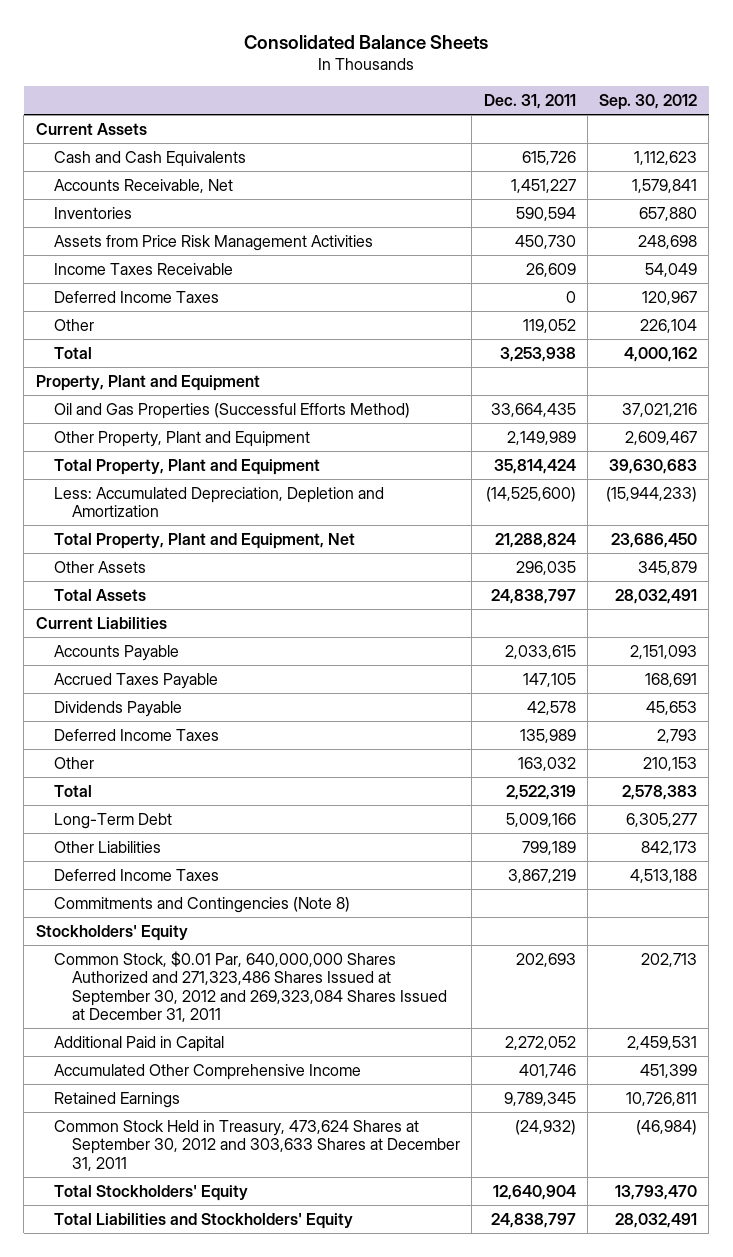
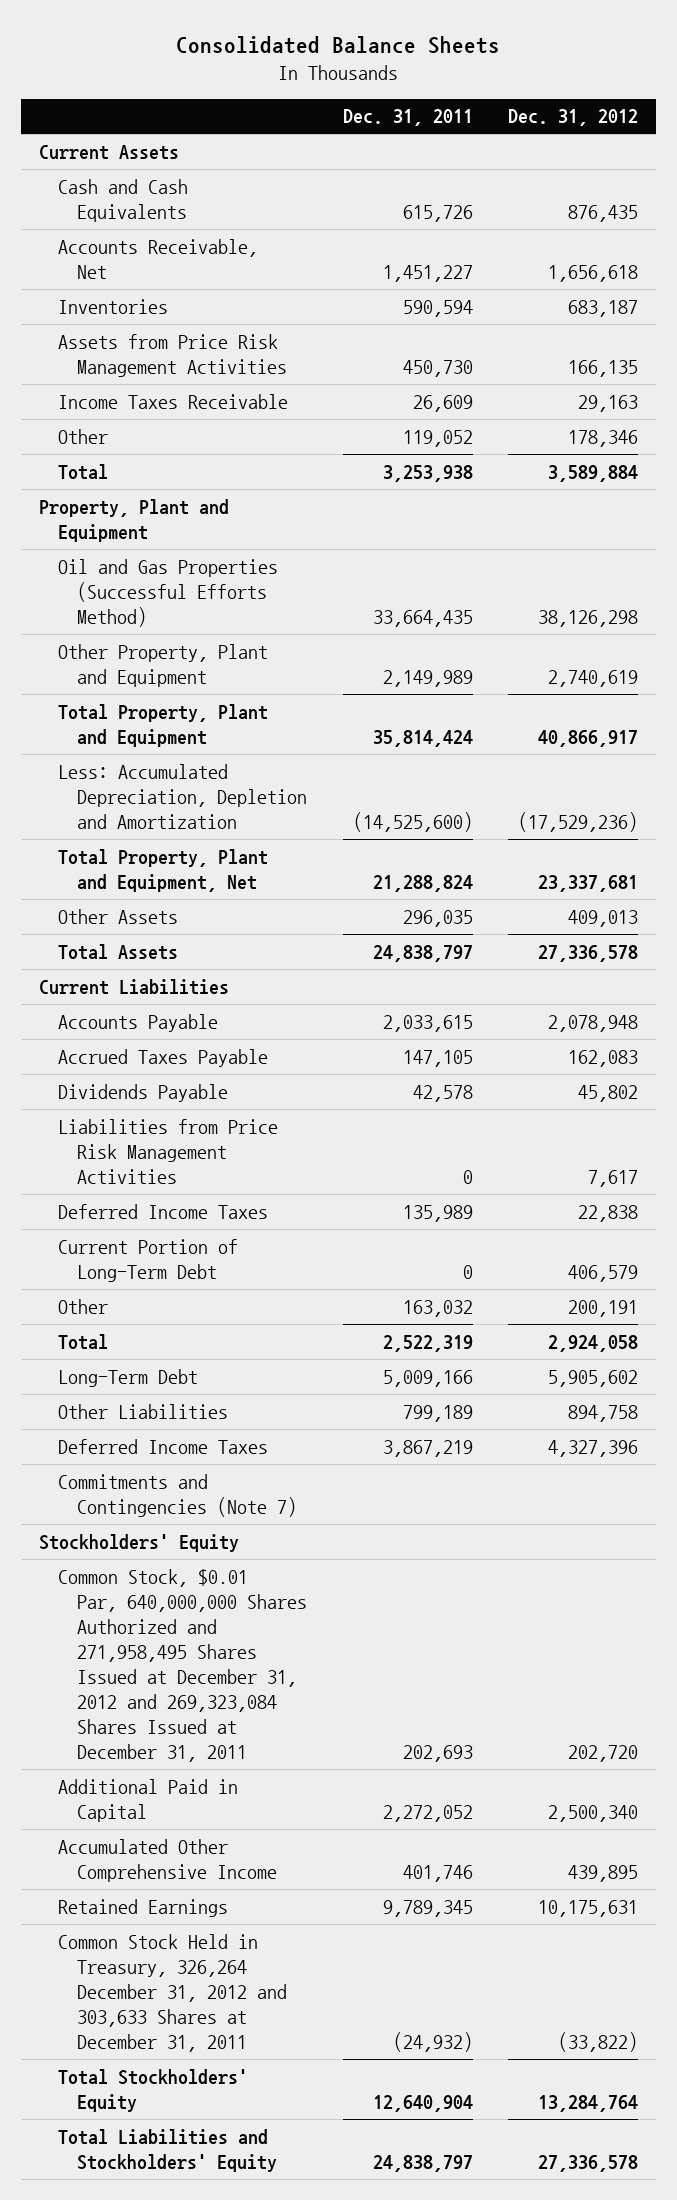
- | Dec. 31, 2011 | Sep. 30, 2012
+ | Dec. 31, 2011 | Dec. 31, 2012
- Deferred Income Taxes | 0 | 120,967
+ Liabilities from Price Risk Management Activities | 0 | 7,617
+ Current Portion of Long-Term Debt | 0 | 406,579
- Commitments and Contingencies (Note 8)
+ Commitments and Contingencies (Note 7)
- Common Stock, $0.01 Par, 640,000,000 Shares Authorized and 271,323,486 Shares Issued at September 30, 2012 and 269,323,084 Shares Issued at December 31, 2011 | 202,693 | 202,713
+ Common Stock, $0.01 Par, 640,000,000 Shares Authorized and 271,958,495 Shares Issued at December 31, 2012 and 269,323,084 Shares Issued at December 31, 2011 | 202,693 | 202,720
- Common Stock Held in Treasury, 473,624 Shares at September 30, 2012 and 303,633 Shares at December 31, 2011 | (24,932) | (46,984)
+ Common Stock Held in Treasury, 326,264 December 31, 2012 and 303,633 Shares at December 31, 2011 | (24,932) | (33,822)

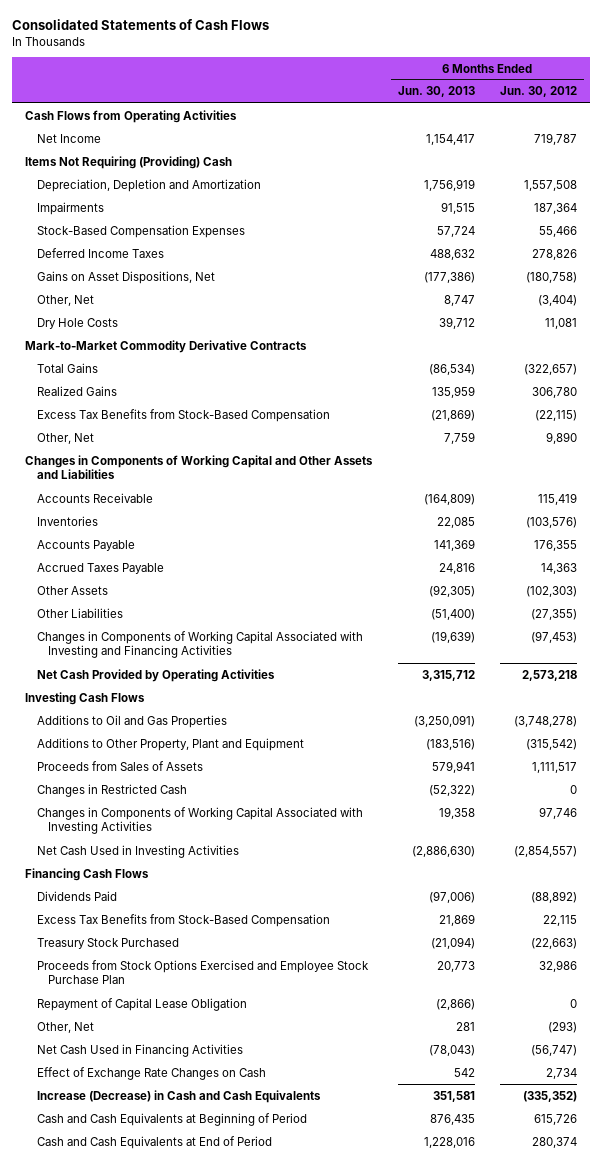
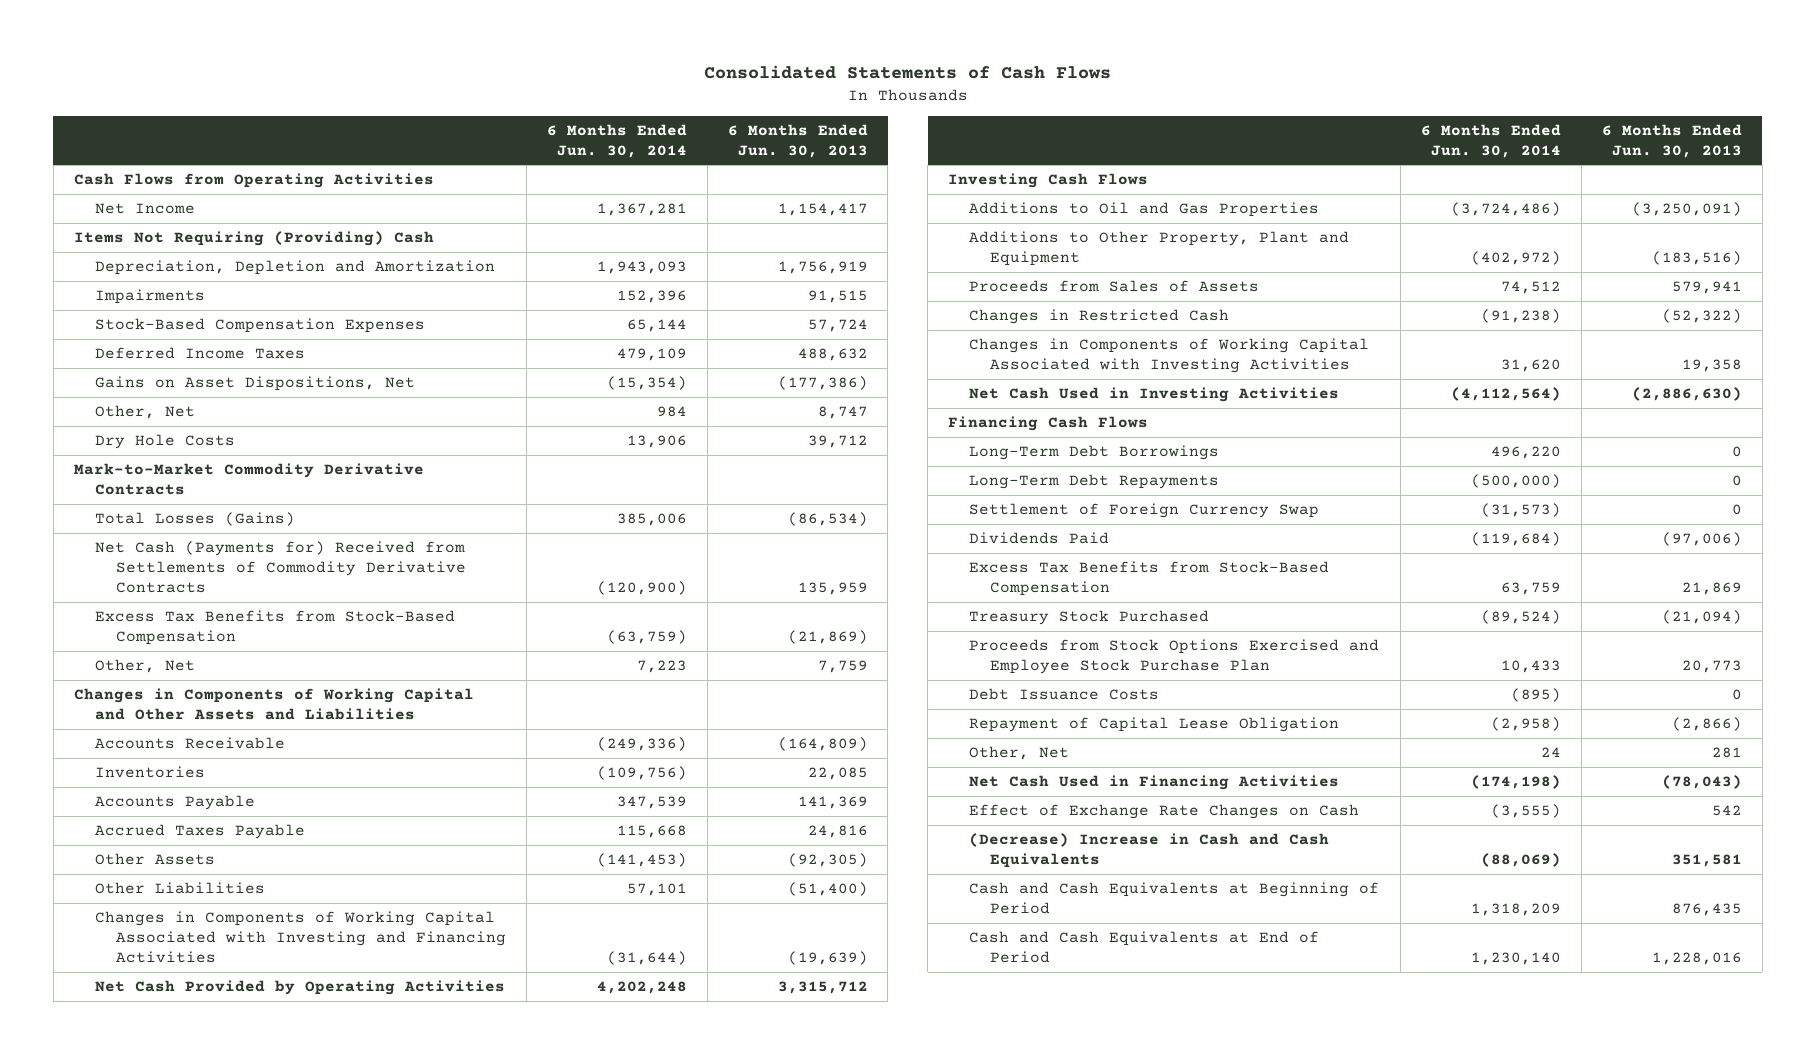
- | 6 Months Ended Jun. 30, 2013 | 6 Months Ended Jun. 30, 2012
+ | 6 Months Ended Jun. 30, 2014 | 6 Months Ended Jun. 30, 2013
- Total Gains | (86,534) | (322,657)
- Realized Gains | 135,959 | 306,780
+ Total Losses (Gains) | 385,006 | (86,534)
+ Net Cash (Payments for) Received from Settlements of Commodity Derivative Contracts | (120,900) | 135,959
+ Long-Term Debt Borrowings | 496,220 | 0
+ Long-Term Debt Repayments | (500,000) | 0
+ Settlement of Foreign Currency Swap | (31,573) | 0
+ Debt Issuance Costs | (895) | 0
- Increase (Decrease) in Cash and Cash Equivalents | 351,581 | (335,352)
+ (Decrease) Increase in Cash and Cash Equivalents | (88,069) | 351,581

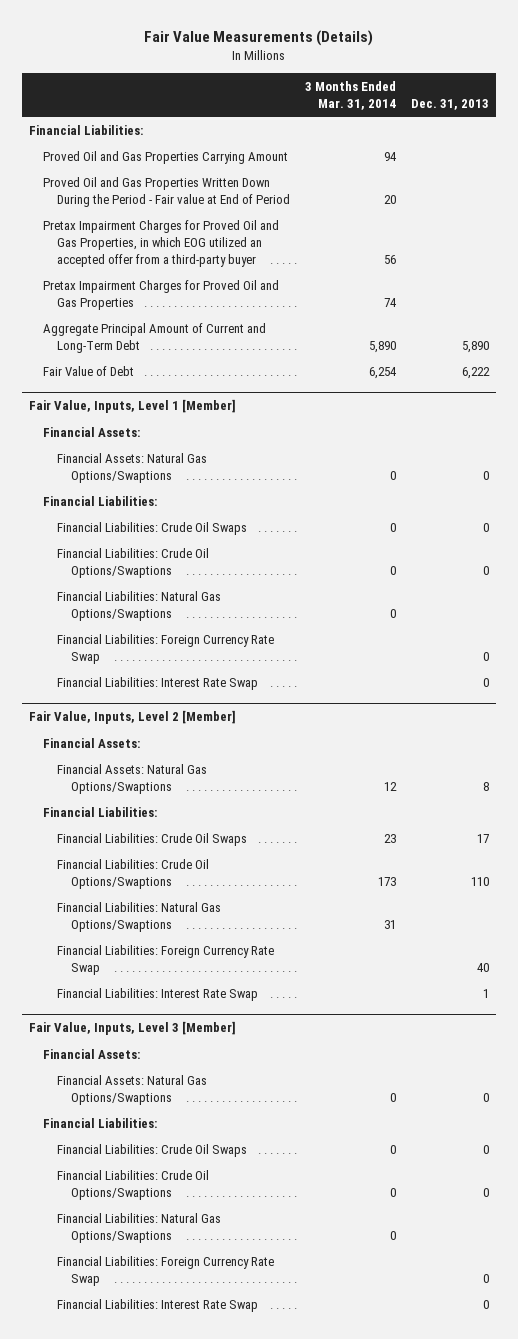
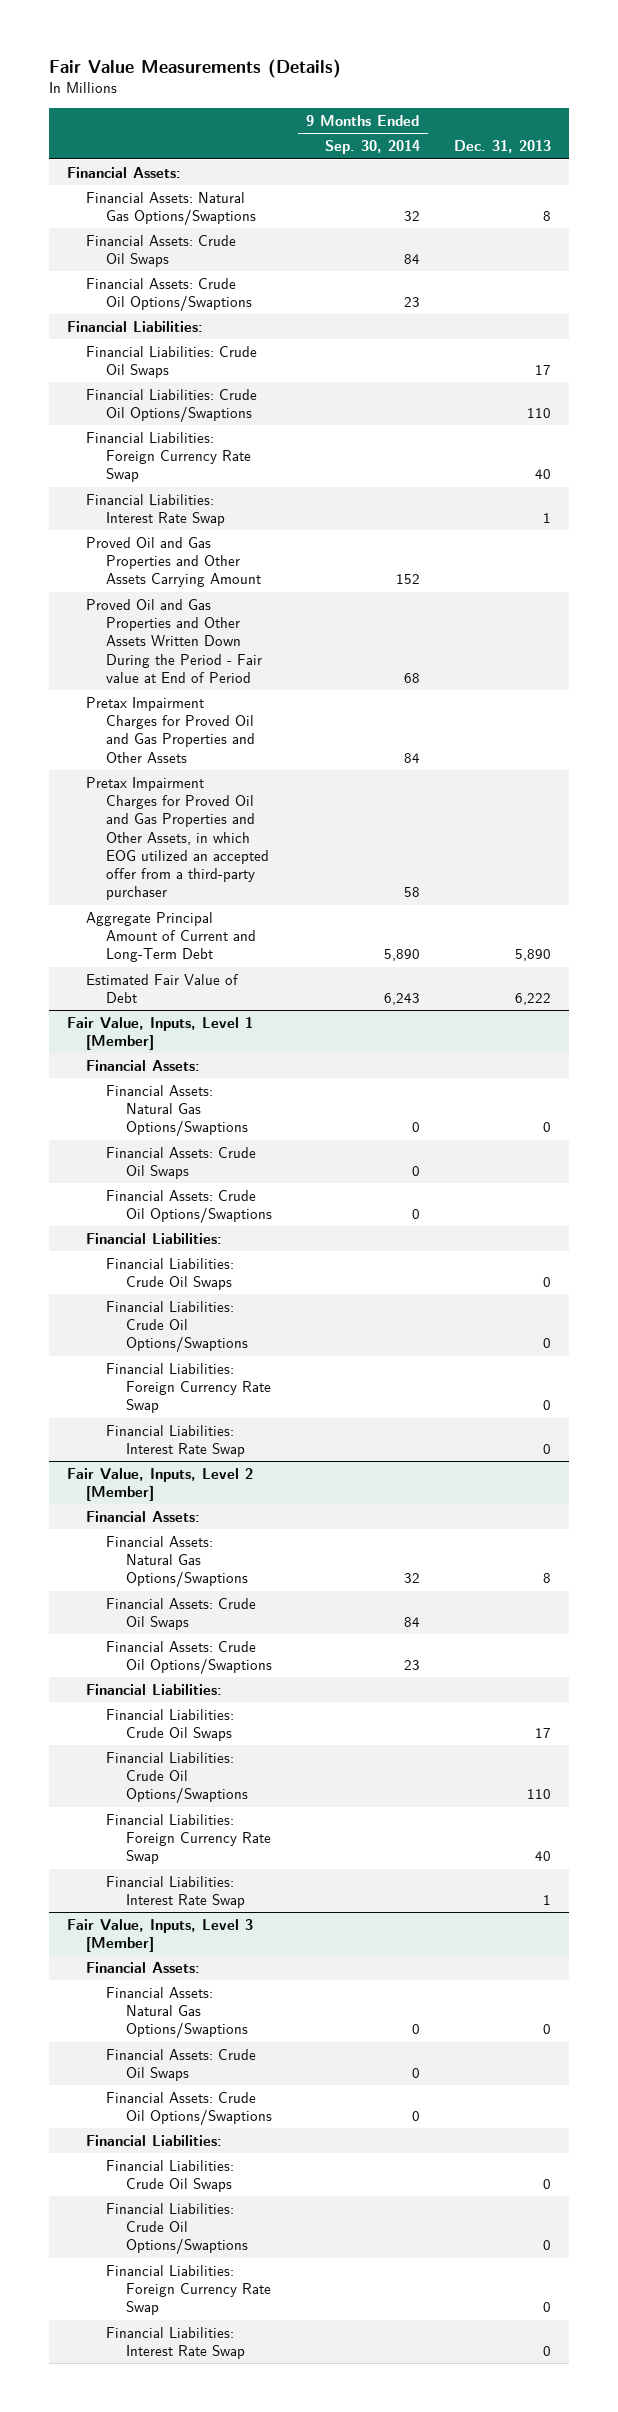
- | 3 Months Ended Mar. 31, 2014 | Dec. 31, 2013
+ | 9 Months Ended Sep. 30, 2014 | Dec. 31, 2013
+ Financial Assets:
+ Financial Assets: Natural Gas Options/Swaptions | 32 | 8
+ Financial Assets: Crude Oil Swaps | 84 |
+ Financial Assets: Crude Oil Options/Swaptions | 23 |
- Proved Oil and Gas Properties Carrying Amount | 94 |
- Proved Oil and Gas Properties Written Down During the Period - Fair value at End of Period | 20 |
- Pretax Impairment Charges for Proved Oil and Gas Properties, in which EOG utilized an accepted offer from a third-party buyer | 56 |
- Pretax Impairment Charges for Proved Oil and Gas Properties | 74 |
+ Financial Liabilities: Crude Oil Swaps | | 17
+ Financial Liabilities: Crude Oil Options/Swaptions | | 110
+ Financial Liabilities: Foreign Currency Rate Swap | | 40
+ Financial Liabilities: Interest Rate Swap | | 1
+ Proved Oil and Gas Properties and Other Assets Carrying Amount | 152 |
+ Proved Oil and Gas Properties and Other Assets Written Down During the Period - Fair value at End of Period | 68 |
+ Pretax Impairment Charges for Proved Oil and Gas Properties and Other Assets | 84 |
+ Pretax Impairment Charges for Proved Oil and Gas Properties and Other Assets, in which EOG utilized an accepted offer from a third-party purchaser | 58 |
- Fair Value of Debt | 6,254 | 6,222
+ Estimated Fair Value of Debt | 6,243 | 6,222
@ Fair Value, Inputs, Level 1 [Member]
+ Financial Assets: Crude Oil Swaps | 0 |
+ Financial Assets: Crude Oil Options/Swaptions | 0 |
- Financial Liabilities: Natural Gas Options/Swaptions | 0 |
@ Fair Value, Inputs, Level 2 [Member]
+ Financial Assets: Crude Oil Swaps | 84 |
+ Financial Assets: Crude Oil Options/Swaptions | 23 |
- Financial Liabilities: Natural Gas Options/Swaptions | 31 |
@ Fair Value, Inputs, Level 3 [Member]
+ Financial Assets: Crude Oil Swaps | 0 |
+ Financial Assets: Crude Oil Options/Swaptions | 0 |
- Financial Liabilities: Natural Gas Options/Swaptions | 0 |

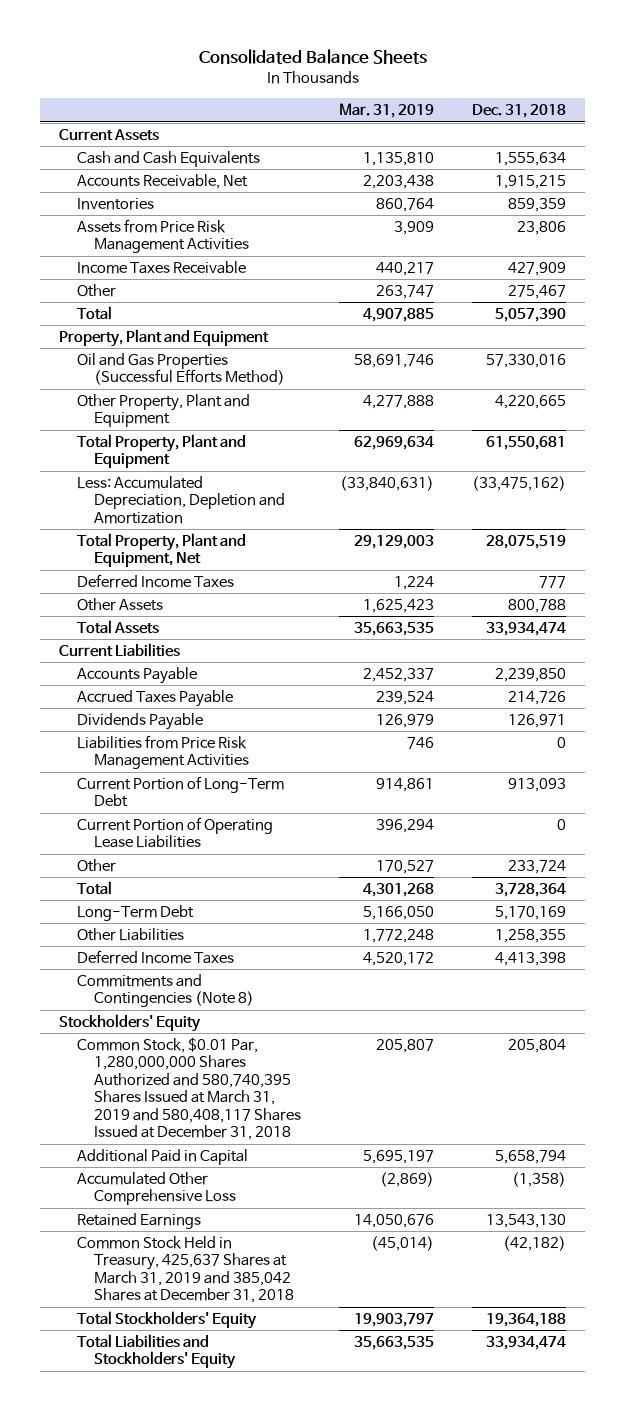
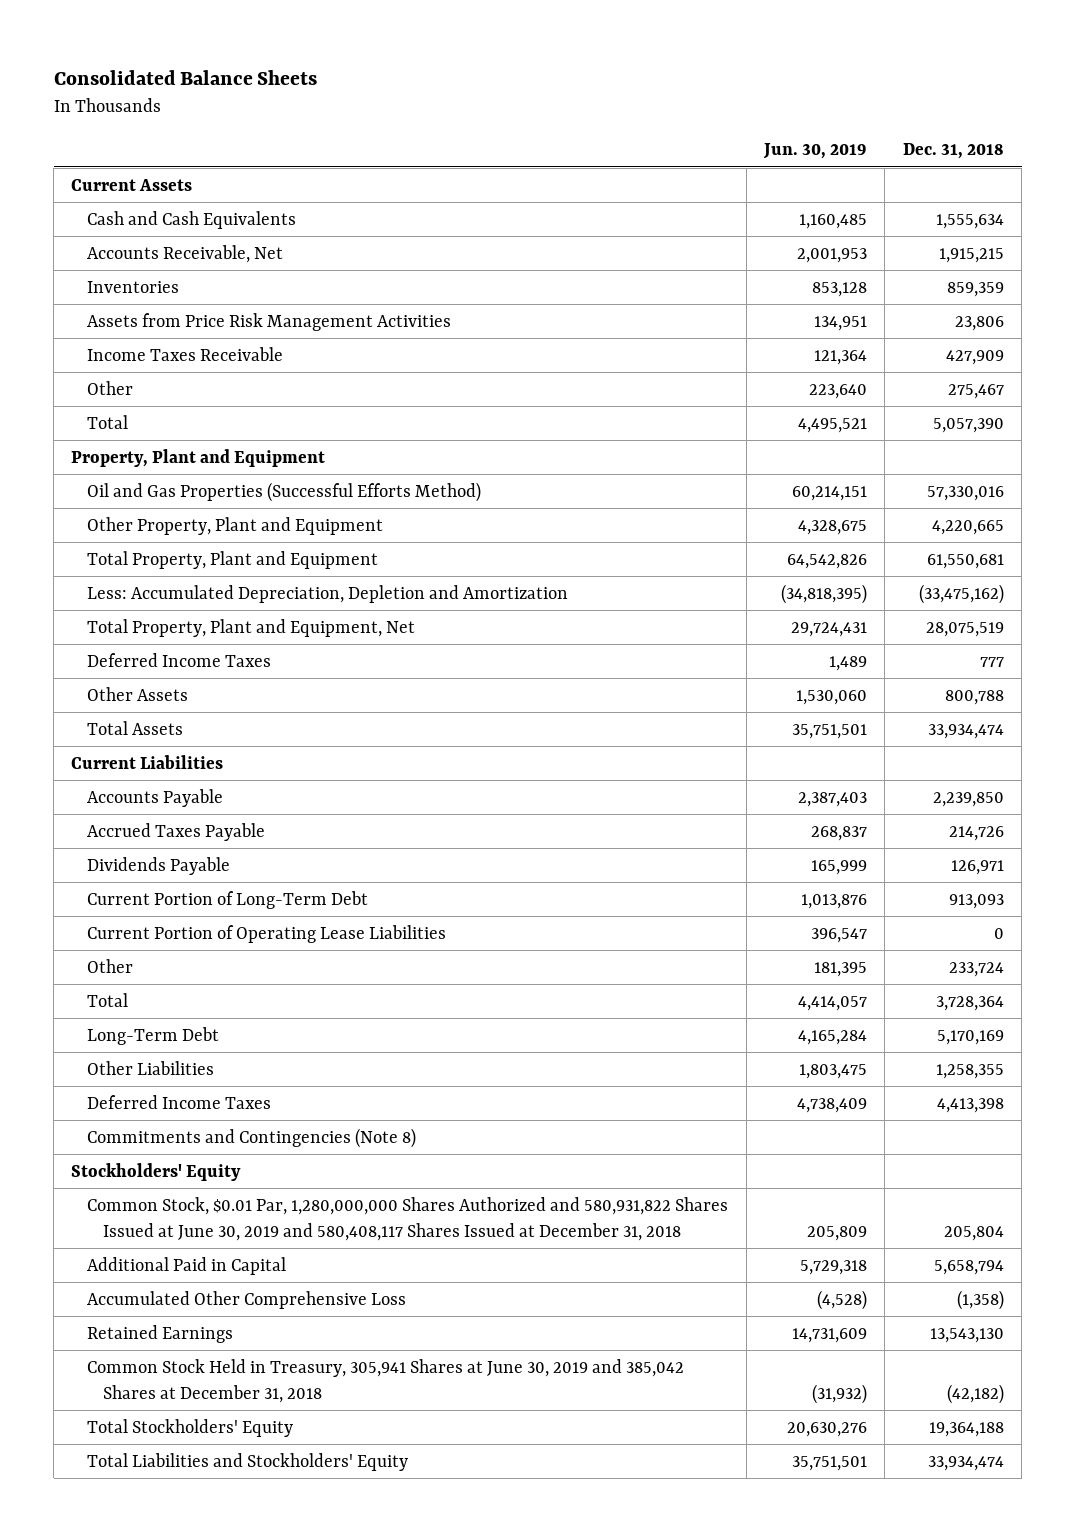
- | Mar. 31, 2019 | Dec. 31, 2018
+ | Jun. 30, 2019 | Dec. 31, 2018
- Liabilities from Price Risk Management Activities | 746 | 0
- Common Stock, $0.01 Par, 1,280,000,000 Shares Authorized and 580,740,395 Shares Issued at March 31, 2019 and 580,408,117 Shares Issued at December 31, 2018 | 205,807 | 205,804
+ Common Stock, $0.01 Par, 1,280,000,000 Shares Authorized and 580,931,822 Shares Issued at June 30, 2019 and 580,408,117 Shares Issued at December 31, 2018 | 205,809 | 205,804
- Common Stock Held in Treasury, 425,637 Shares at March 31, 2019 and 385,042 Shares at December 31, 2018 | (45,014) | (42,182)
+ Common Stock Held in Treasury, 305,941 Shares at June 30, 2019 and 385,042 Shares at December 31, 2018 | (31,932) | (42,182)

